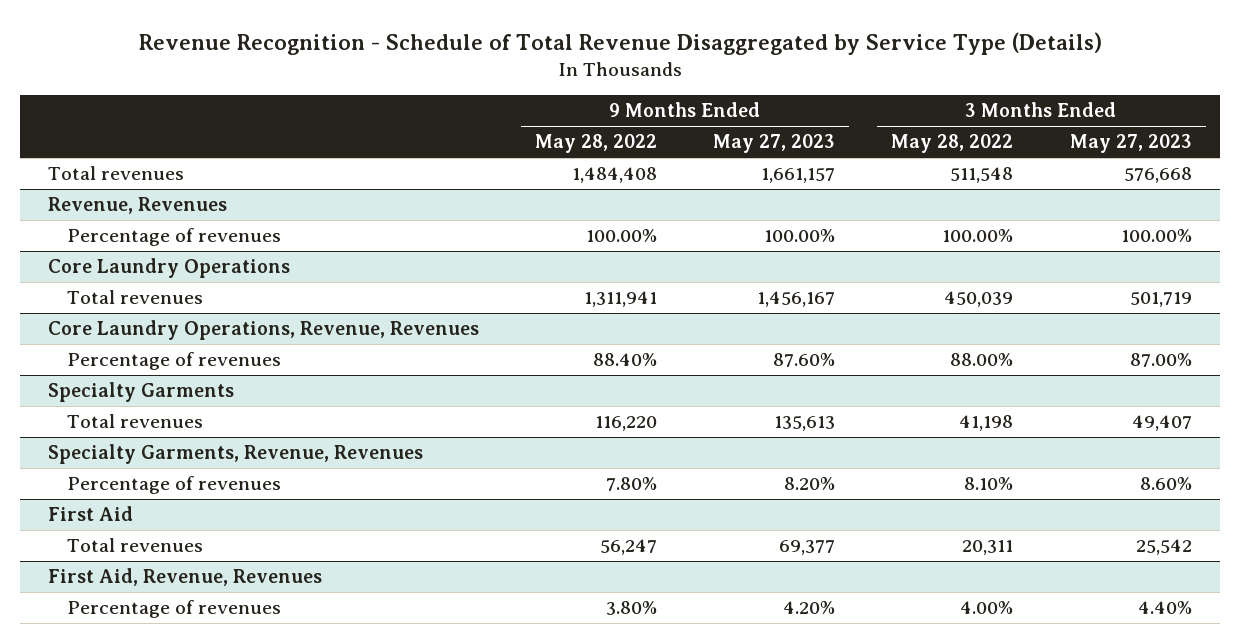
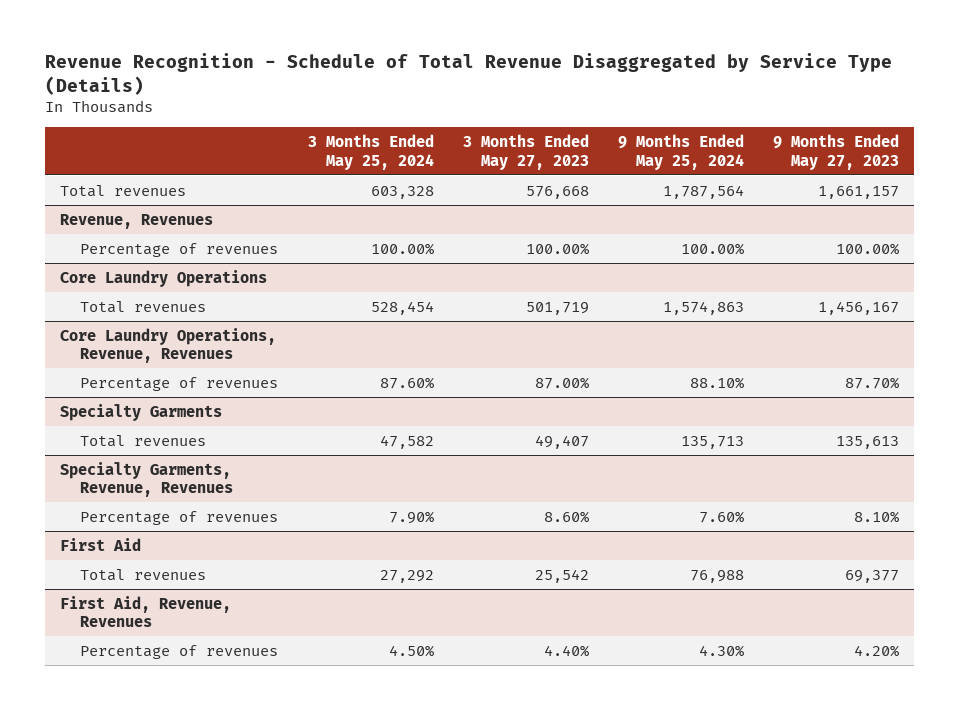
- | 9 Months Ended May 28, 2022 | 9 Months Ended May 27, 2023 | 3 Months Ended May 28, 2022 | 3 Months Ended May 27, 2023
+ | 3 Months Ended May 25, 2024 | 3 Months Ended May 27, 2023 | 9 Months Ended May 25, 2024 | 9 Months Ended May 27, 2023
@ Core Laundry Operations, Revenue, Revenues
- Percentage of revenues | 88.40% | 87.60% | 88.00% | 87.00%
+ Percentage of revenues | 87.60% | 87.00% | 88.10% | 87.70%
@ Specialty Garments, Revenue, Revenues
- Percentage of revenues | 7.80% | 8.20% | 8.10% | 8.60%
+ Percentage of revenues | 7.90% | 8.60% | 7.60% | 8.10%

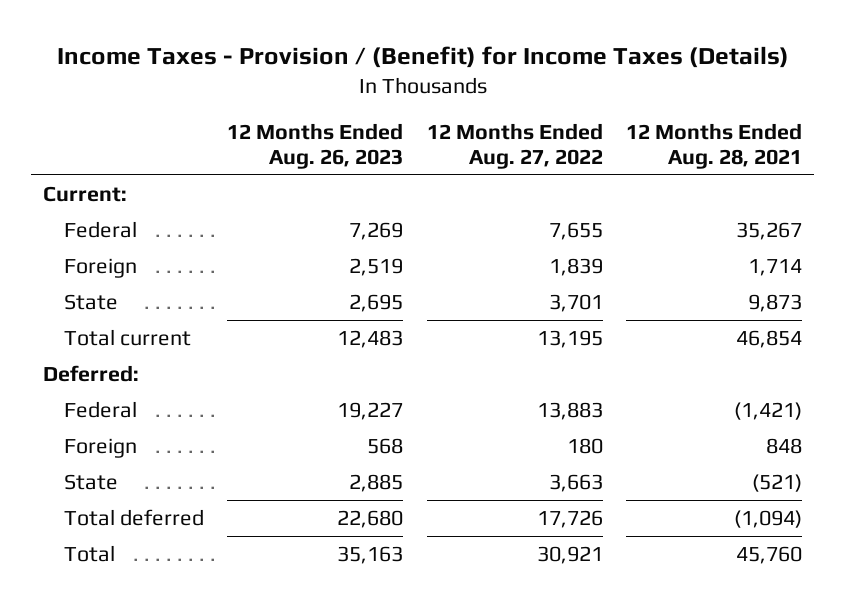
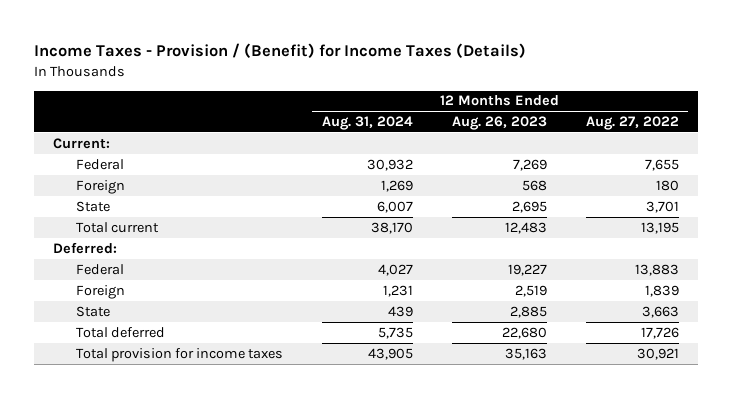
- | 12 Months Ended Aug. 26, 2023 | 12 Months Ended Aug. 27, 2022 | 12 Months Ended Aug. 28, 2021
+ | 12 Months Ended Aug. 31, 2024 | 12 Months Ended Aug. 26, 2023 | 12 Months Ended Aug. 27, 2022
moved up: Foreign | 1,269 | 568 | 180
moved down: Foreign | 1,231 | 2,519 | 1,839
- Total | 35,163 | 30,921 | 45,760
+ Total provision for income taxes | 43,905 | 35,163 | 30,921

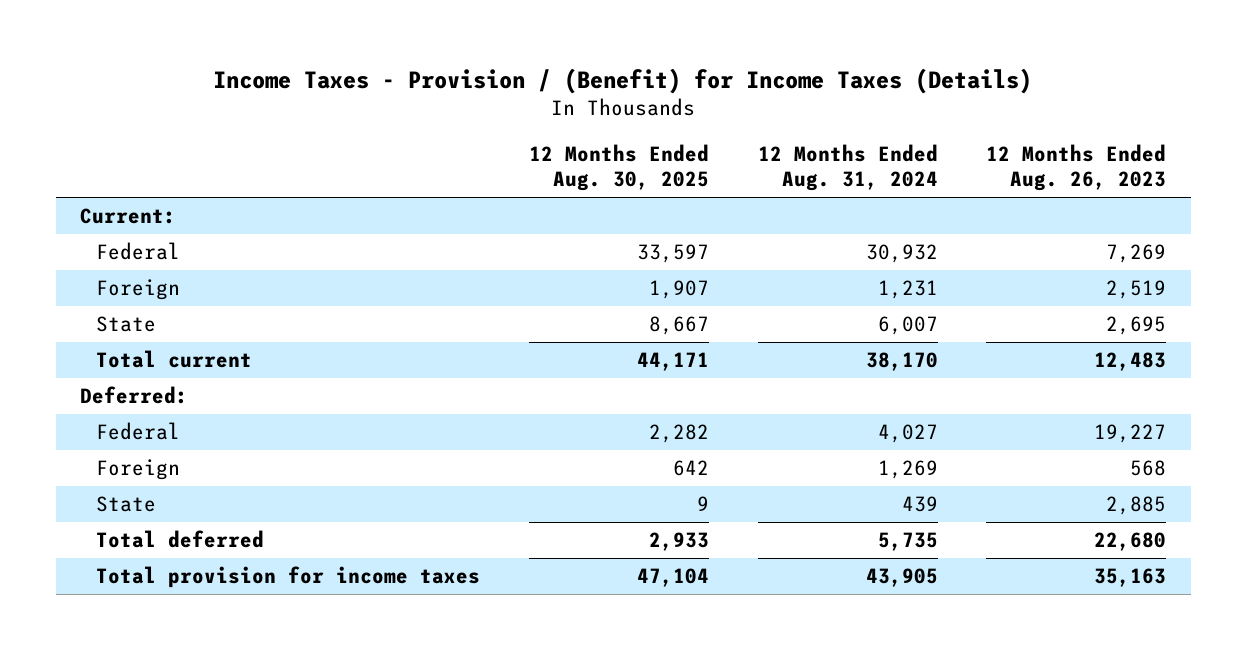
- | 12 Months Ended Aug. 31, 2024 | 12 Months Ended Aug. 26, 2023 | 12 Months Ended Aug. 27, 2022
+ | 12 Months Ended Aug. 30, 2025 | 12 Months Ended Aug. 31, 2024 | 12 Months Ended Aug. 26, 2023
moved up: Foreign | 1,907 | 1,231 | 2,519
moved down: Foreign | 642 | 1,269 | 568

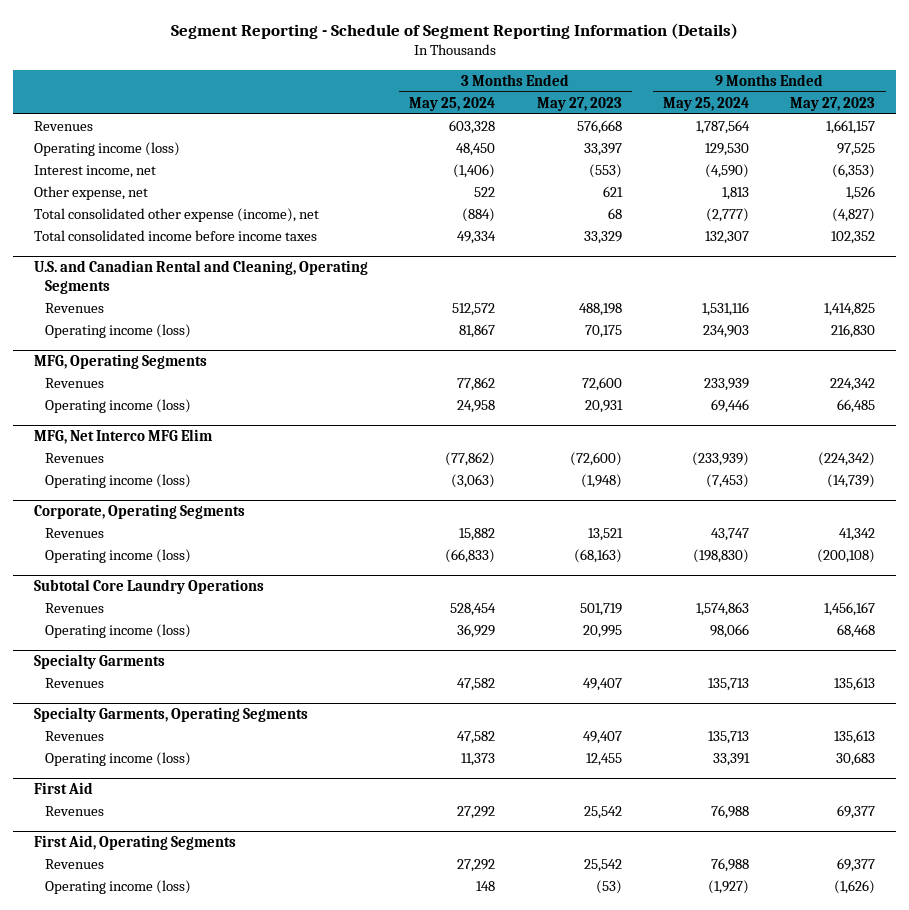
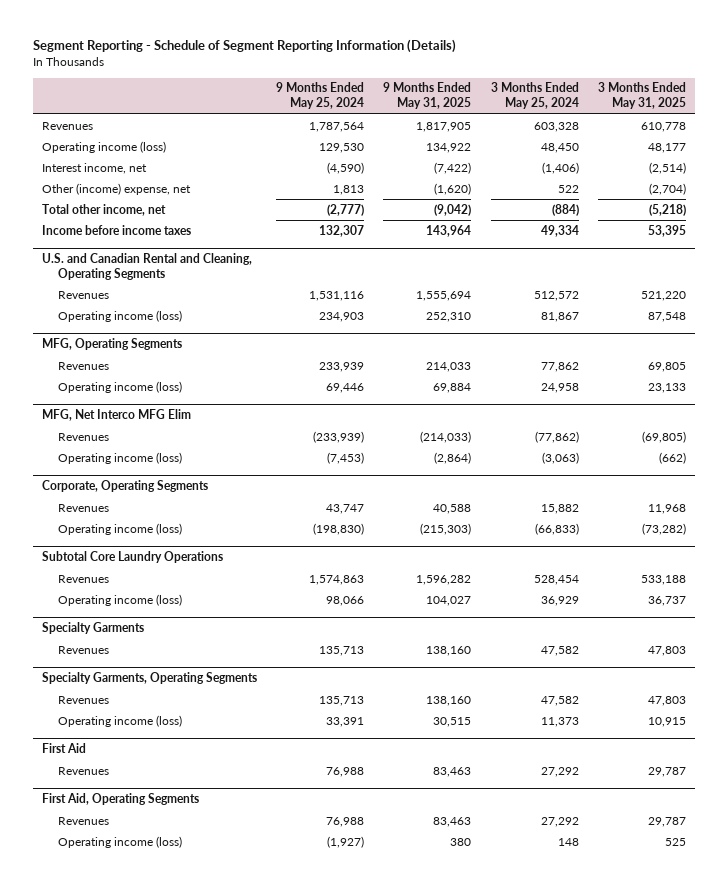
- | 3 Months Ended May 25, 2024 | 3 Months Ended May 27, 2023 | 9 Months Ended May 25, 2024 | 9 Months Ended May 27, 2023
+ | 9 Months Ended May 25, 2024 | 9 Months Ended May 31, 2025 | 3 Months Ended May 25, 2024 | 3 Months Ended May 31, 2025
- Other expense, net | 522 | 621 | 1,813 | 1,526
- Total consolidated other expense (income), net | (884) | 68 | (2,777) | (4,827)
- Total consolidated income before income taxes | 49,334 | 33,329 | 132,307 | 102,352
+ Other (income) expense, net | 1,813 | (1,620) | 522 | (2,704)
+ Total other income, net | (2,777) | (9,042) | (884) | (5,218)
+ Income before income taxes | 132,307 | 143,964 | 49,334 | 53,395

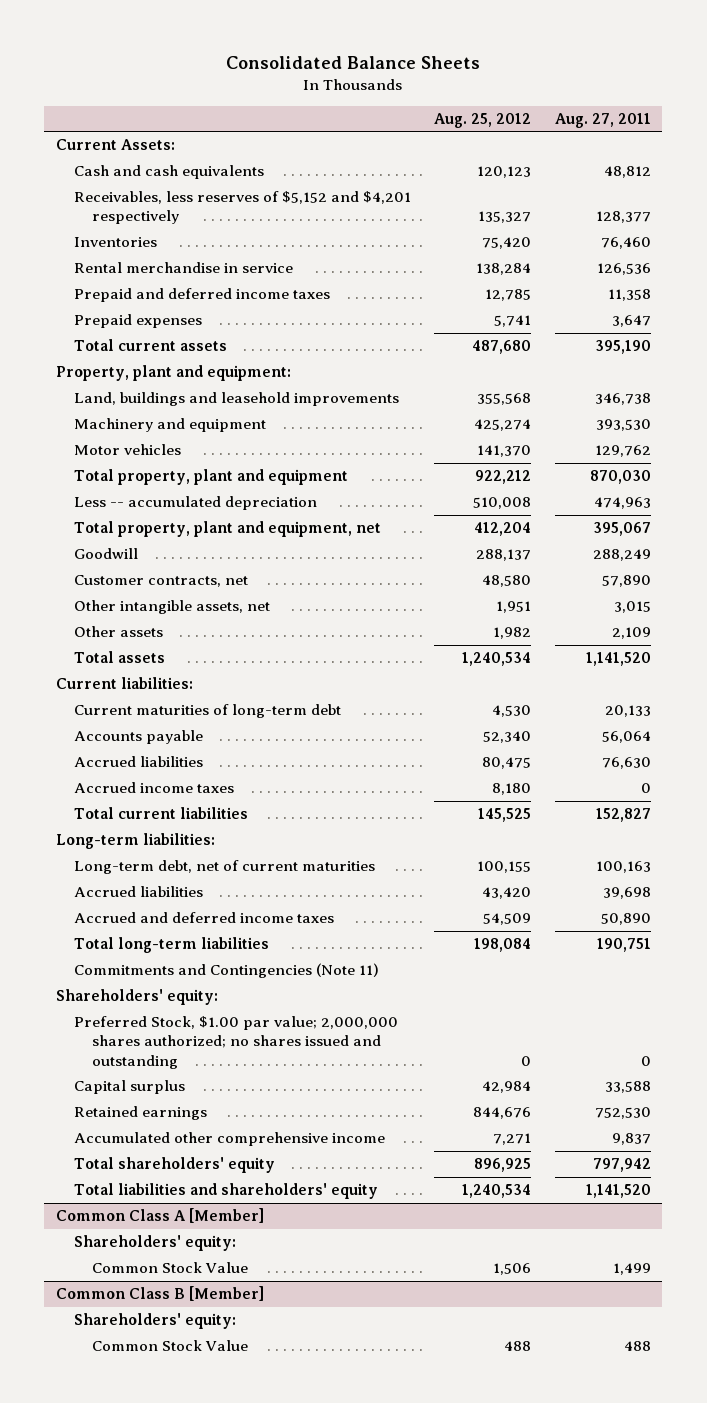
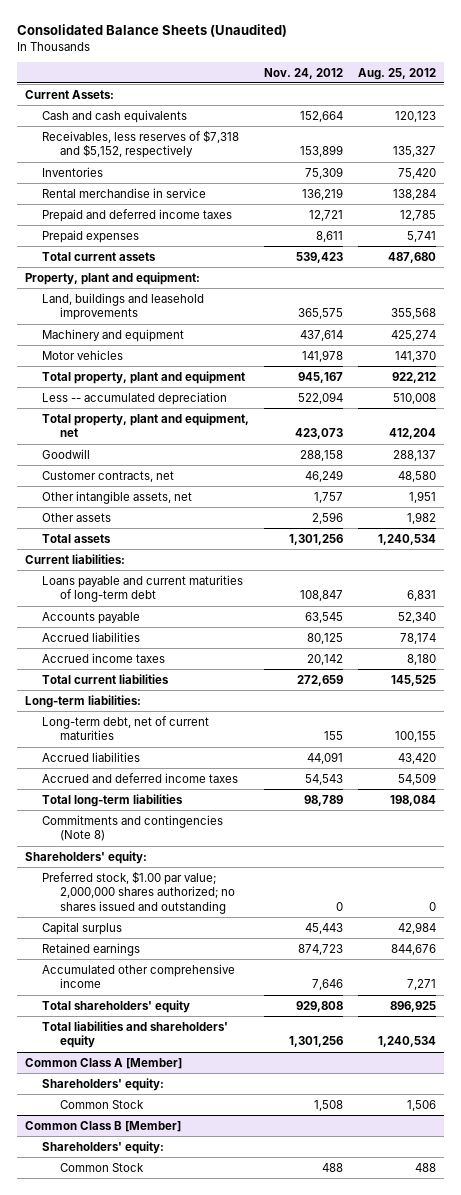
- Consolidated Balance Sheets
+ Consolidated Balance Sheets (Unaudited)
- | Aug. 25, 2012 | Aug. 27, 2011
+ | Nov. 24, 2012 | Aug. 25, 2012
- Receivables, less reserves of $5,152 and $4,201 respectively | 135,327 | 128,377
+ Receivables, less reserves of $7,318 and $5,152, respectively | 153,899 | 135,327
- Current maturities of long-term debt | 4,530 | 20,133
+ Loans payable and current maturities of long-term debt | 108,847 | 6,831
- Accrued liabilities | 80,475 | 76,630
+ Accrued liabilities | 80,125 | 78,174
- Commitments and Contingencies (Note 11)
+ Commitments and contingencies (Note 8)
- Preferred Stock, $1.00 par value; 2,000,000 shares authorized; no shares issued and outstanding | 0 | 0
+ Preferred stock, $1.00 par value; 2,000,000 shares authorized; no shares issued and outstanding | 0 | 0
@ Common Class A [Member]
- Common Stock Value | 1,506 | 1,499
+ Common Stock | 1,508 | 1,506
@ Common Class B [Member]
- Common Stock Value | 488 | 488
+ Common Stock | 488 | 488

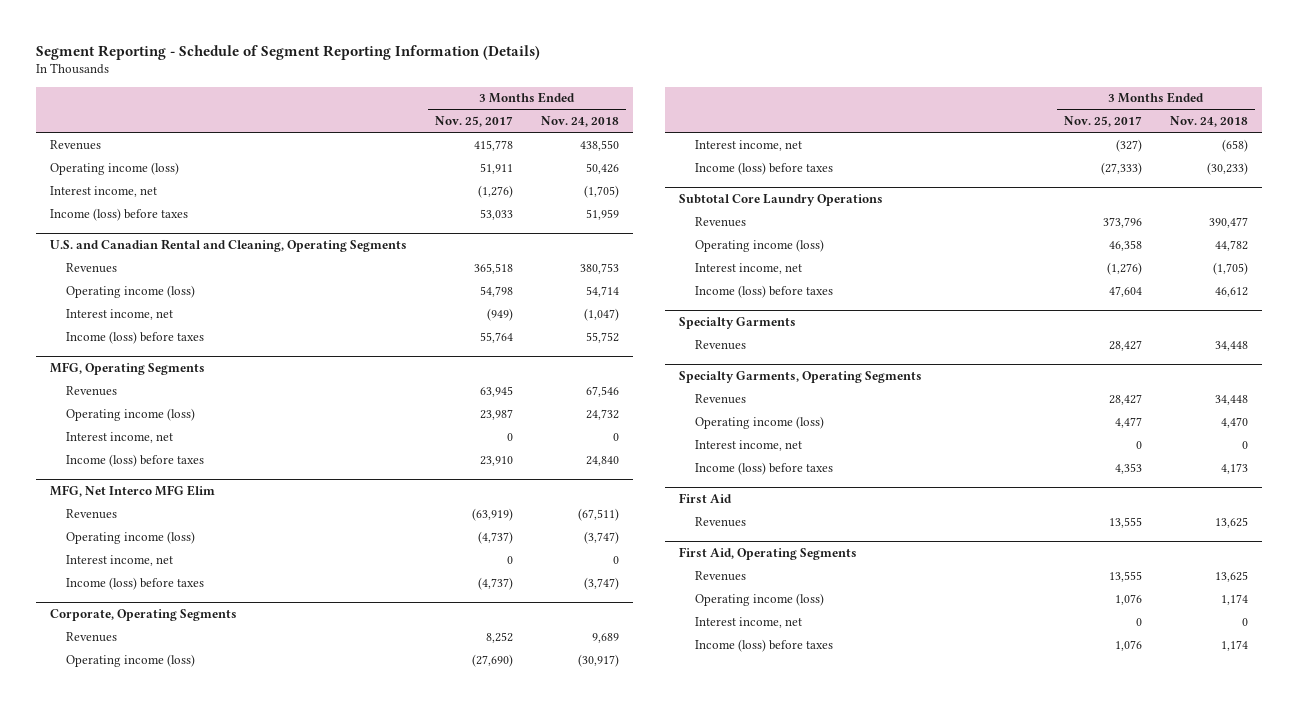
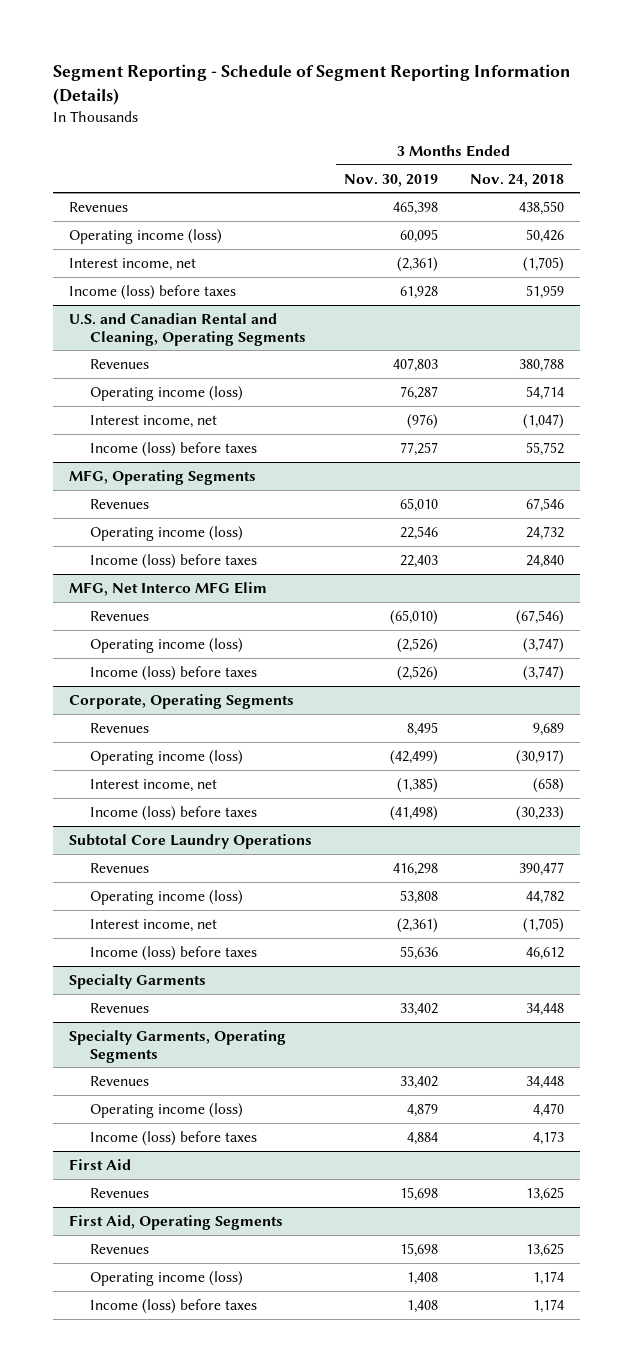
- | 3 Months Ended Nov. 25, 2017 | 3 Months Ended Nov. 24, 2018
+ | 3 Months Ended Nov. 30, 2019 | 3 Months Ended Nov. 24, 2018
@ U.S. and Canadian Rental and Cleaning, Operating Segments
- Revenues | 365,518 | 380,753
+ Revenues | 407,803 | 380,788
@ MFG, Operating Segments
- Interest income, net | 0 | 0
@ MFG, Net Interco MFG Elim
- Revenues | (63,919) | (67,511)
+ Revenues | (65,010) | (67,546)
- Interest income, net | 0 | 0
@ Specialty Garments, Operating Segments
- Interest income, net | 0 | 0
@ First Aid, Operating Segments
- Interest income, net | 0 | 0

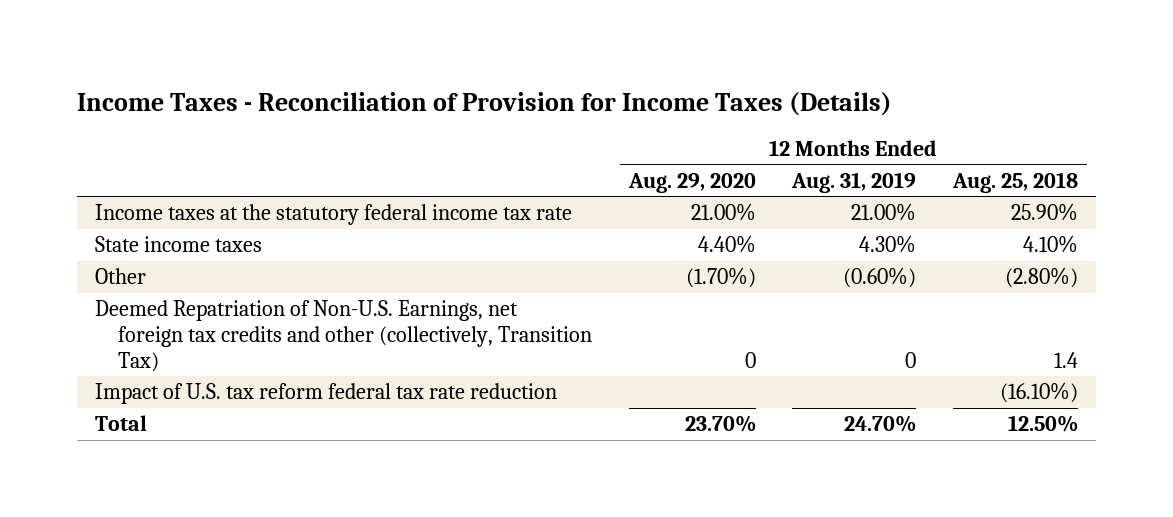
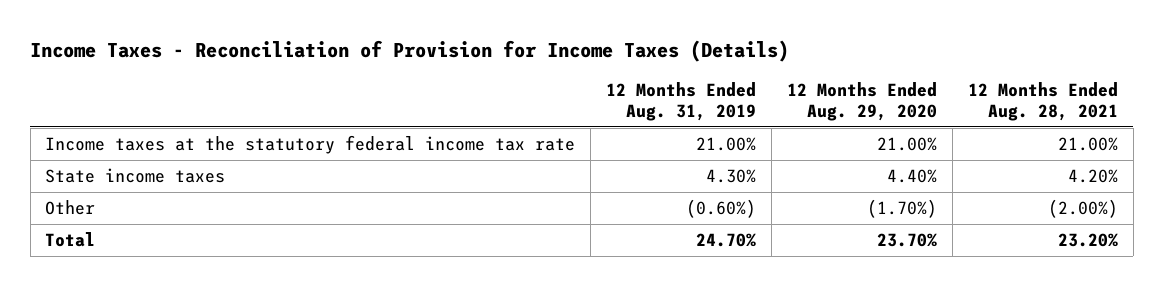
- | 12 Months Ended Aug. 29, 2020 | 12 Months Ended Aug. 31, 2019 | 12 Months Ended Aug. 25, 2018
+ | 12 Months Ended Aug. 31, 2019 | 12 Months Ended Aug. 29, 2020 | 12 Months Ended Aug. 28, 2021
- Deemed Repatriation of Non-U.S. Earnings, net foreign tax credits and other (collectively, Transition Tax) | 0 | 0 | 1.4
- Impact of U.S. tax reform federal tax rate reduction | | | (16.10%)

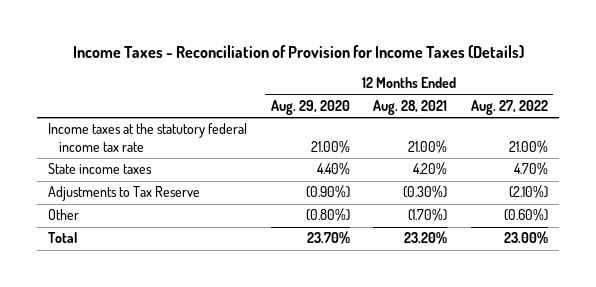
- | 12 Months Ended Aug. 31, 2019 | 12 Months Ended Aug. 29, 2020 | 12 Months Ended Aug. 28, 2021
+ | 12 Months Ended Aug. 29, 2020 | 12 Months Ended Aug. 28, 2021 | 12 Months Ended Aug. 27, 2022
- Other | (0.60%) | (1.70%) | (2.00%)
+ Adjustments to Tax Reserve | (0.90%) | (0.30%) | (2.10%)
+ Other | (0.80%) | (1.70%) | (0.60%)

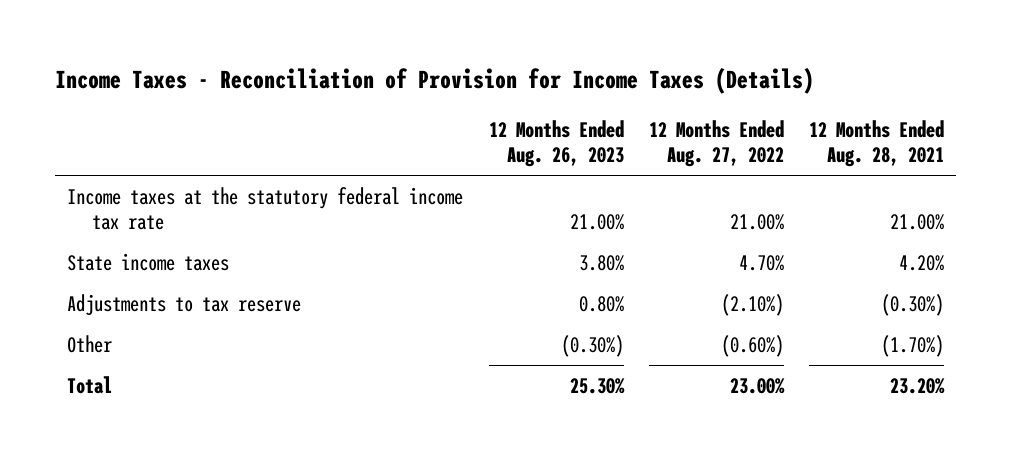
- | 12 Months Ended Aug. 29, 2020 | 12 Months Ended Aug. 28, 2021 | 12 Months Ended Aug. 27, 2022
+ | 12 Months Ended Aug. 26, 2023 | 12 Months Ended Aug. 27, 2022 | 12 Months Ended Aug. 28, 2021
- Adjustments to Tax Reserve | (0.90%) | (0.30%) | (2.10%)
+ Adjustments to tax reserve | 0.80% | (2.10%) | (0.30%)

